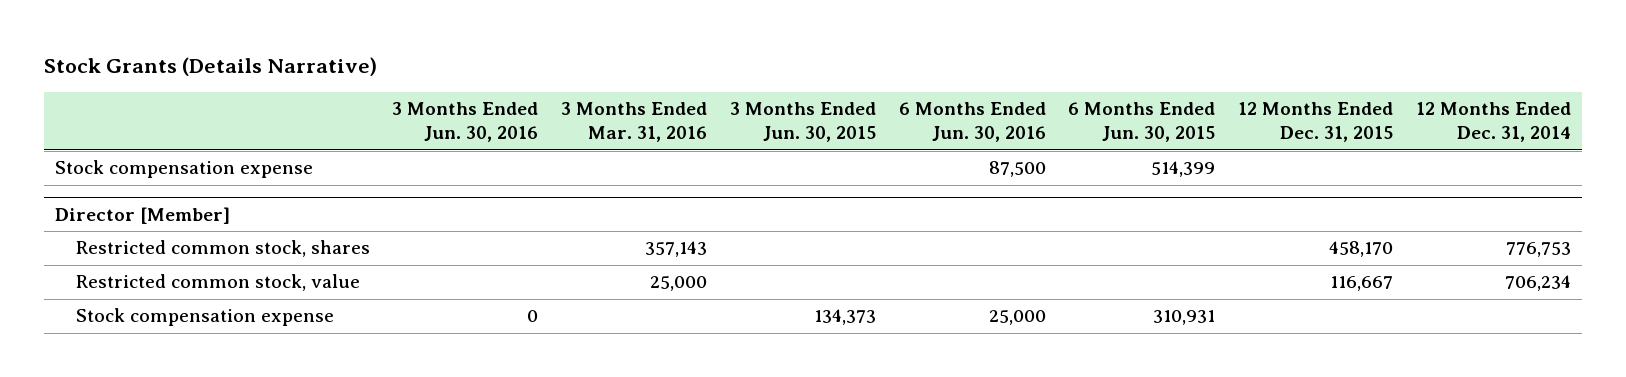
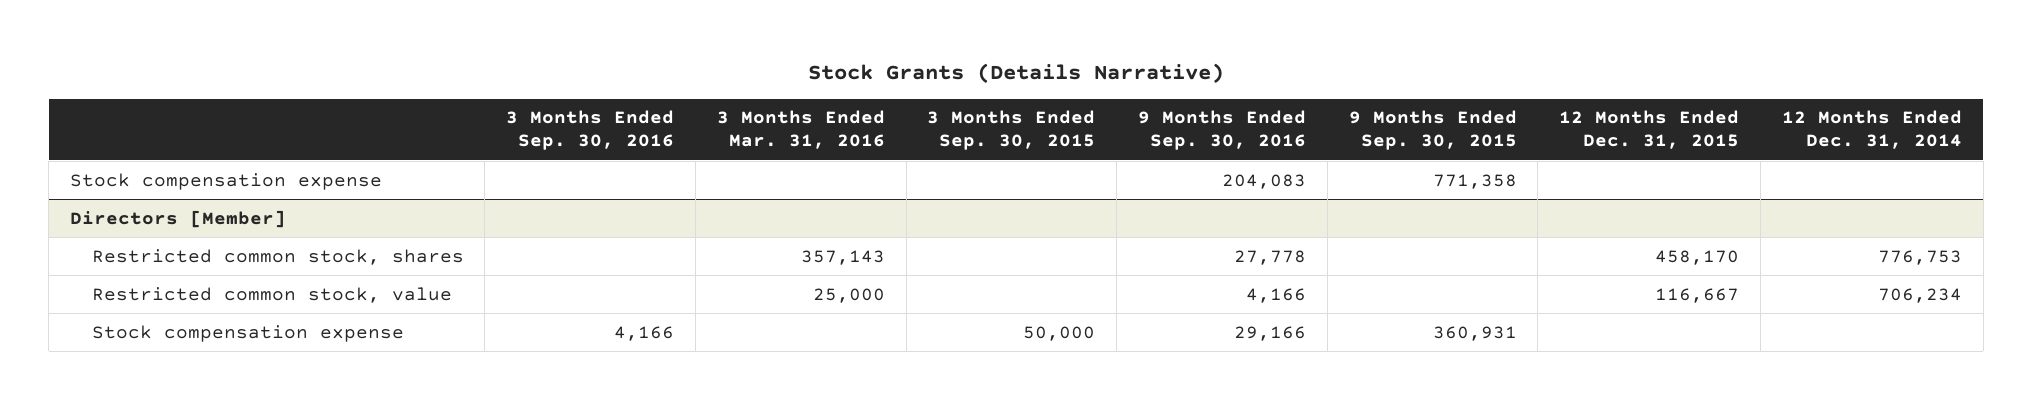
- | 3 Months Ended Jun. 30, 2016 | 3 Months Ended Mar. 31, 2016 | 3 Months Ended Jun. 30, 2015 | 6 Months Ended Jun. 30, 2016 | 6 Months Ended Jun. 30, 2015 | 12 Months Ended Dec. 31, 2015 | 12 Months Ended Dec. 31, 2014
+ | 3 Months Ended Sep. 30, 2016 | 3 Months Ended Mar. 31, 2016 | 3 Months Ended Sep. 30, 2015 | 9 Months Ended Sep. 30, 2016 | 9 Months Ended Sep. 30, 2015 | 12 Months Ended Dec. 31, 2015 | 12 Months Ended Dec. 31, 2014
- Director [Member]
+ Directors [Member]

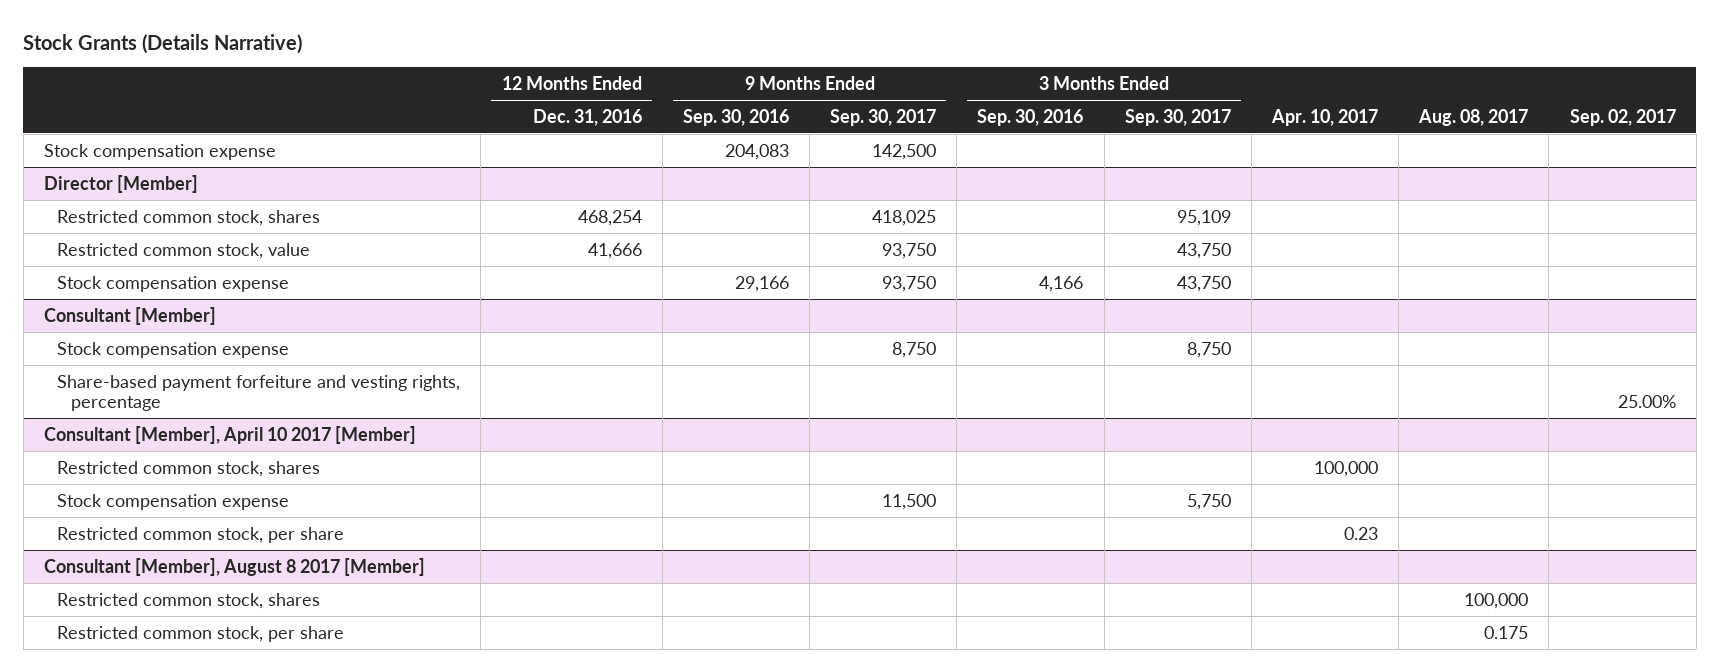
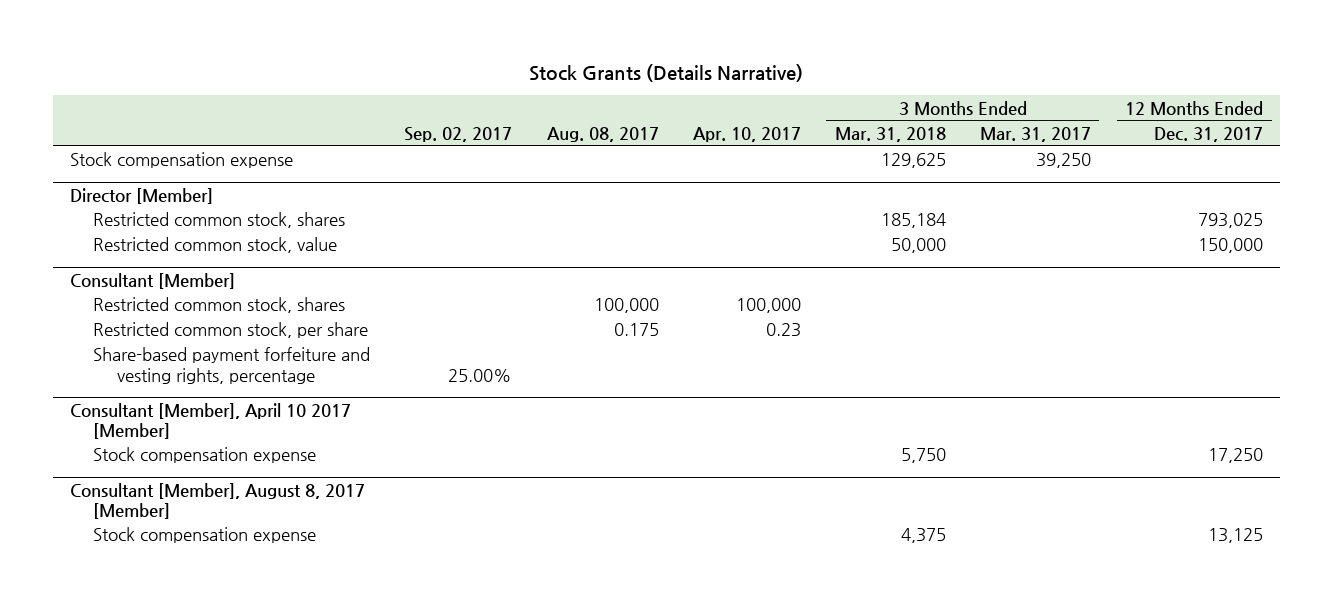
- | 12 Months Ended Dec. 31, 2016 | 9 Months Ended Sep. 30, 2016 | 9 Months Ended Sep. 30, 2017 | 3 Months Ended Sep. 30, 2016 | 3 Months Ended Sep. 30, 2017 | Apr. 10, 2017 | Aug. 08, 2017 | Sep. 02, 2017
+ | Sep. 02, 2017 | Aug. 08, 2017 | Apr. 10, 2017 | 3 Months Ended Mar. 31, 2018 | 3 Months Ended Mar. 31, 2017 | 12 Months Ended Dec. 31, 2017
@ Director [Member]
- Stock compensation expense | | 29,166 | 93,750 | 4,166 | 43,750 | | |
@ Consultant [Member]
- Stock compensation expense | | | 8,750 | | 8,750 | | |
+ Restricted common stock, shares | | 100,000 | 100,000 | | |
+ Restricted common stock, per share | | 0.175 | 0.23 | | |
@ Consultant [Member], April 10 2017 [Member]
- Restricted common stock, shares | | | | | | 100,000 | |
- Restricted common stock, per share | | | | | | 0.23 | |
- Consultant [Member], August 8 2017 [Member]
- Restricted common stock, shares | | | | | | | 100,000 |
- Restricted common stock, per share | | | | | | | 0.175 |
+ Consultant [Member], August 8, 2017 [Member]
+ Stock compensation expense | | | | 4,375 | | 13,125

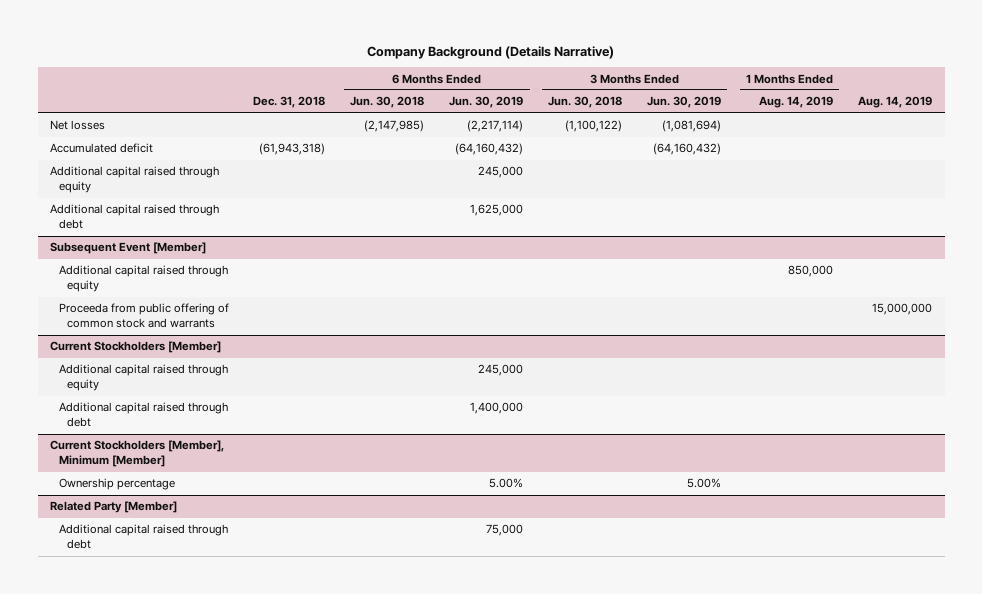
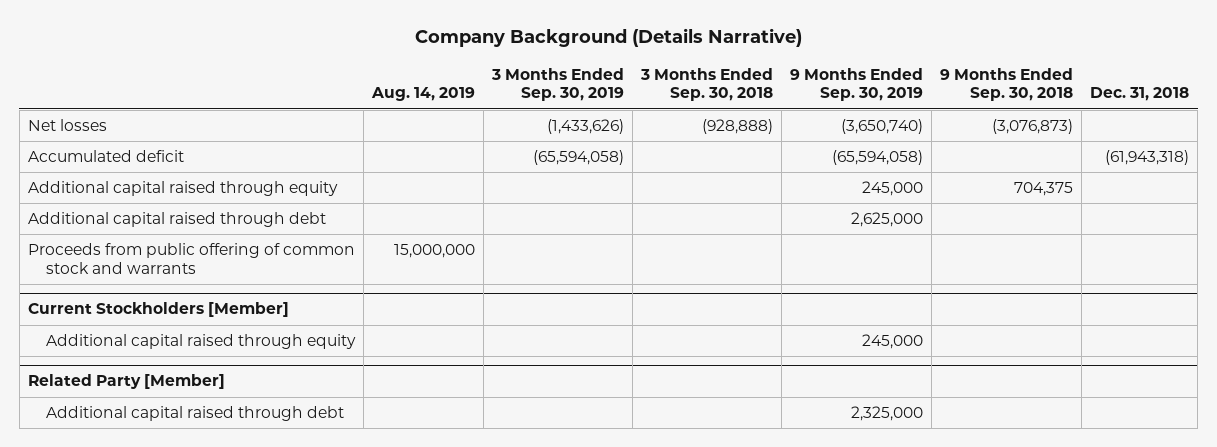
- | Dec. 31, 2018 | 6 Months Ended Jun. 30, 2018 | 6 Months Ended Jun. 30, 2019 | 3 Months Ended Jun. 30, 2018 | 3 Months Ended Jun. 30, 2019 | 1 Months Ended Aug. 14, 2019 | Aug. 14, 2019
+ | Aug. 14, 2019 | 3 Months Ended Sep. 30, 2019 | 3 Months Ended Sep. 30, 2018 | 9 Months Ended Sep. 30, 2019 | 9 Months Ended Sep. 30, 2018 | Dec. 31, 2018
- Subsequent Event [Member]
- Additional capital raised through equity | | | | | | 850,000 |
- Proceeda from public offering of common stock and warrants | | | | | | | 15,000,000
+ Proceeds from public offering of common stock and warrants | 15,000,000 | | | | |
@ Current Stockholders [Member]
- Additional capital raised through debt | | | 1,400,000 | | | |
- Current Stockholders [Member], Minimum [Member]
- Ownership percentage | | | 5.00% | | 5.00% | |

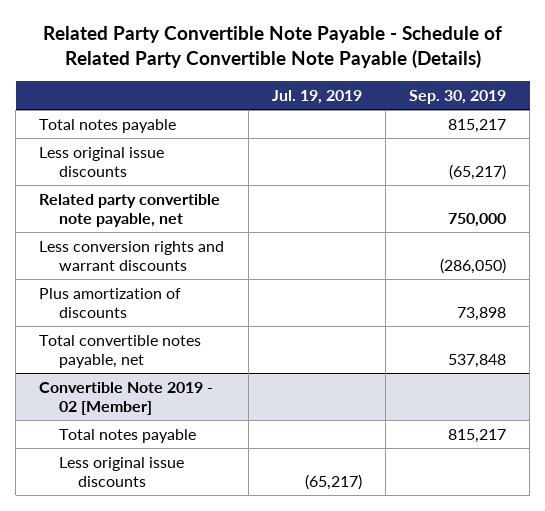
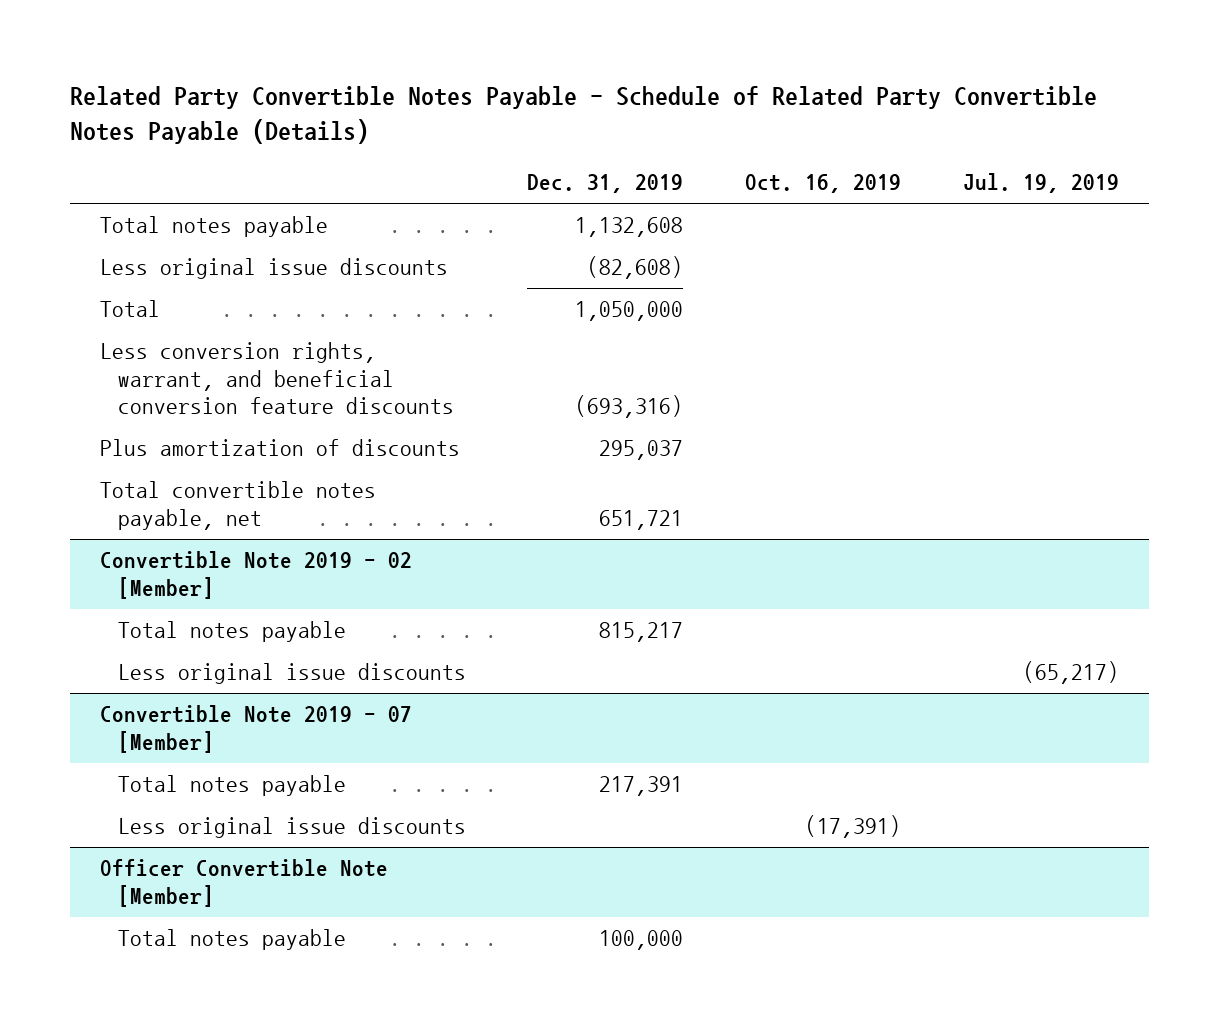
- Related Party Convertible Note Payable - Schedule of Related Party Convertible Note Payable (Details)
+ Related Party Convertible Notes Payable - Schedule of Related Party Convertible Notes Payable (Details)
- | Jul. 19, 2019 | Sep. 30, 2019
+ | Dec. 31, 2019 | Oct. 16, 2019 | Jul. 19, 2019
- Related party convertible note payable, net | | 750,000
- Less conversion rights and warrant discounts | | (286,050)
+ Total | 1,050,000 | |
+ Less conversion rights, warrant, and beneficial conversion feature discounts | (693,316) | |
+ Convertible Note 2019 - 07 [Member]
+ Total notes payable | 217,391 | |
+ Less original issue discounts | | (17,391) |
+ Officer Convertible Note [Member]
+ Total notes payable | 100,000 | |

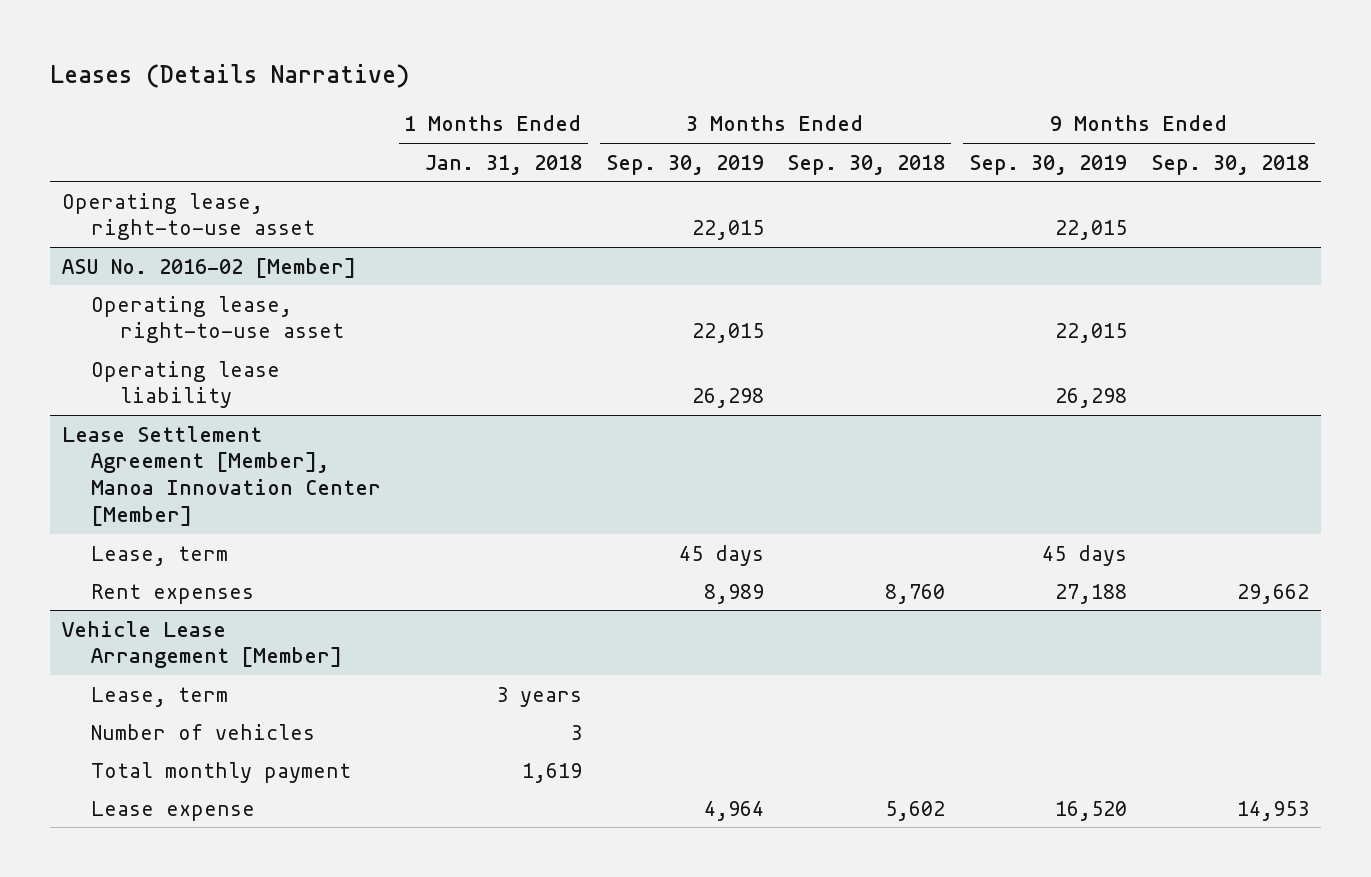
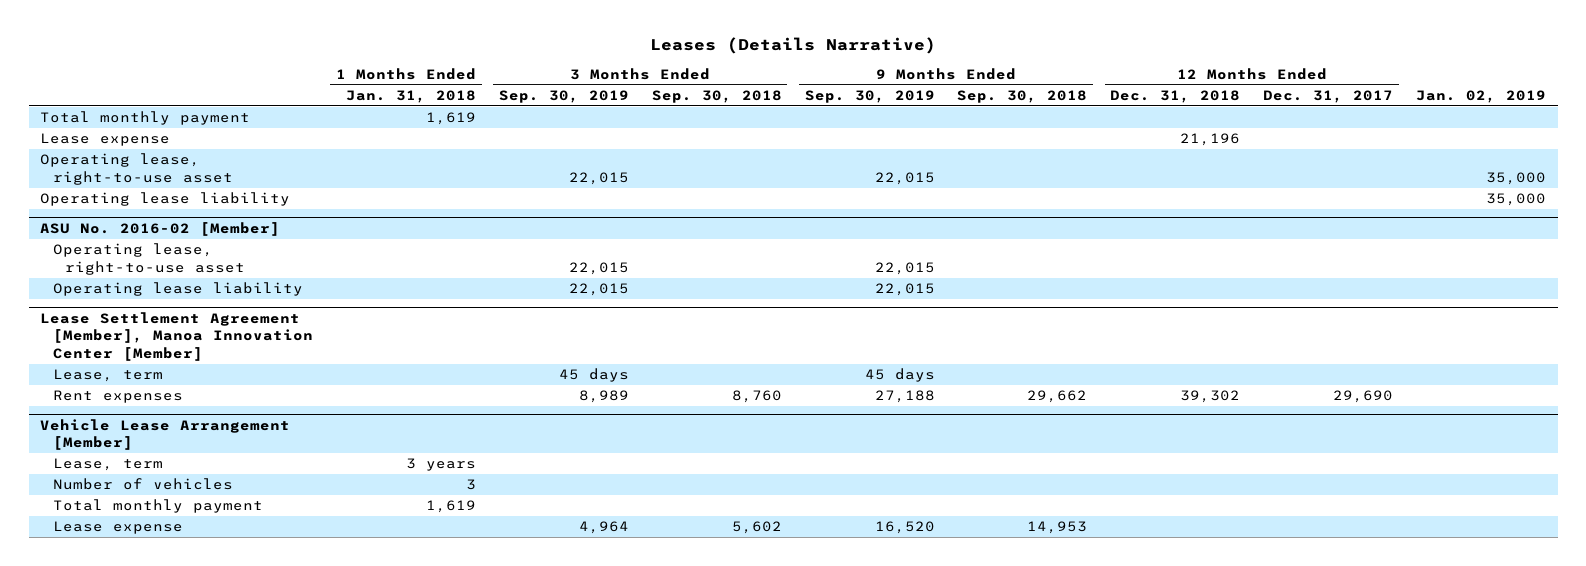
- | 1 Months Ended Jan. 31, 2018 | 3 Months Ended Sep. 30, 2019 | 3 Months Ended Sep. 30, 2018 | 9 Months Ended Sep. 30, 2019 | 9 Months Ended Sep. 30, 2018
+ | 1 Months Ended Jan. 31, 2018 | 3 Months Ended Sep. 30, 2019 | 3 Months Ended Sep. 30, 2018 | 9 Months Ended Sep. 30, 2019 | 9 Months Ended Sep. 30, 2018 | 12 Months Ended Dec. 31, 2018 | 12 Months Ended Dec. 31, 2017 | Jan. 02, 2019
+ Total monthly payment | 1,619 | | | | | | |
+ Lease expense | | | | | | 21,196 | |
+ Operating lease liability | | | | | | | | 35,000
@ ASU No. 2016-02 [Member]
- Operating lease liability | | 26,298 | | 26,298 |
+ Operating lease liability | | 22,015 | | 22,015 | | | |

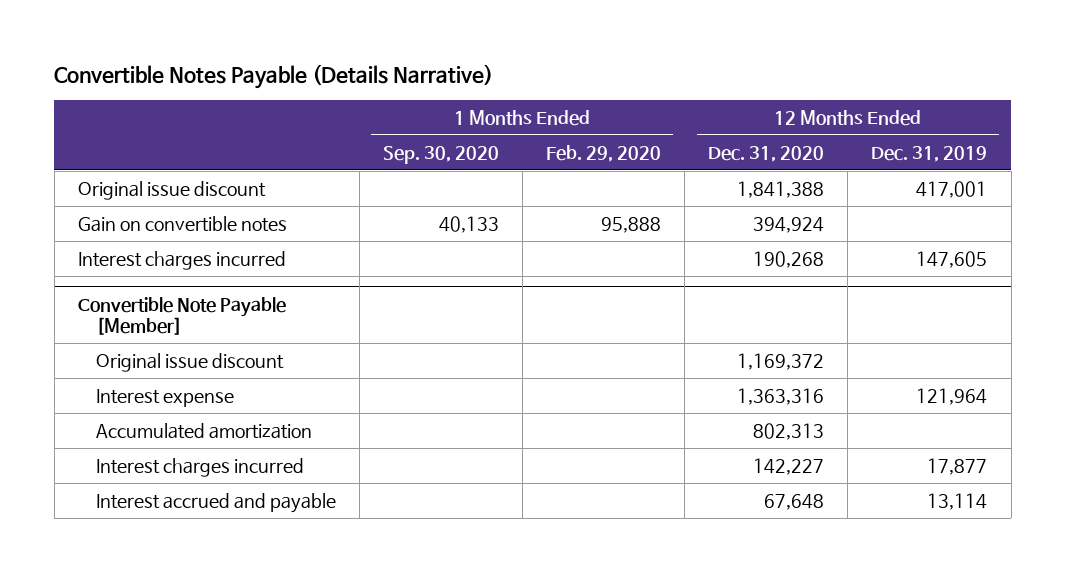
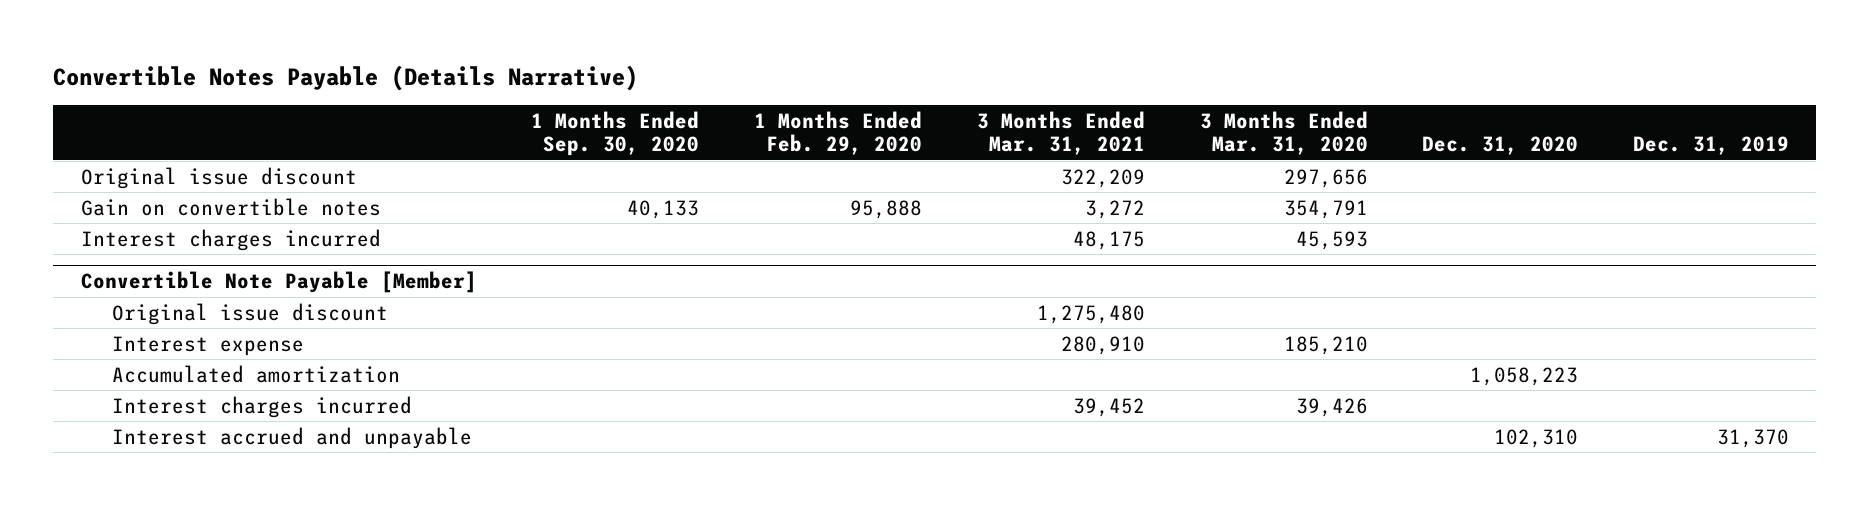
- | 1 Months Ended Sep. 30, 2020 | 1 Months Ended Feb. 29, 2020 | 12 Months Ended Dec. 31, 2020 | 12 Months Ended Dec. 31, 2019
+ | 1 Months Ended Sep. 30, 2020 | 1 Months Ended Feb. 29, 2020 | 3 Months Ended Mar. 31, 2021 | 3 Months Ended Mar. 31, 2020 | Dec. 31, 2020 | Dec. 31, 2019
@ Convertible Note Payable [Member]
- Interest accrued and payable | | | 67,648 | 13,114
+ Interest accrued and unpayable | | | | | 102,310 | 31,370

